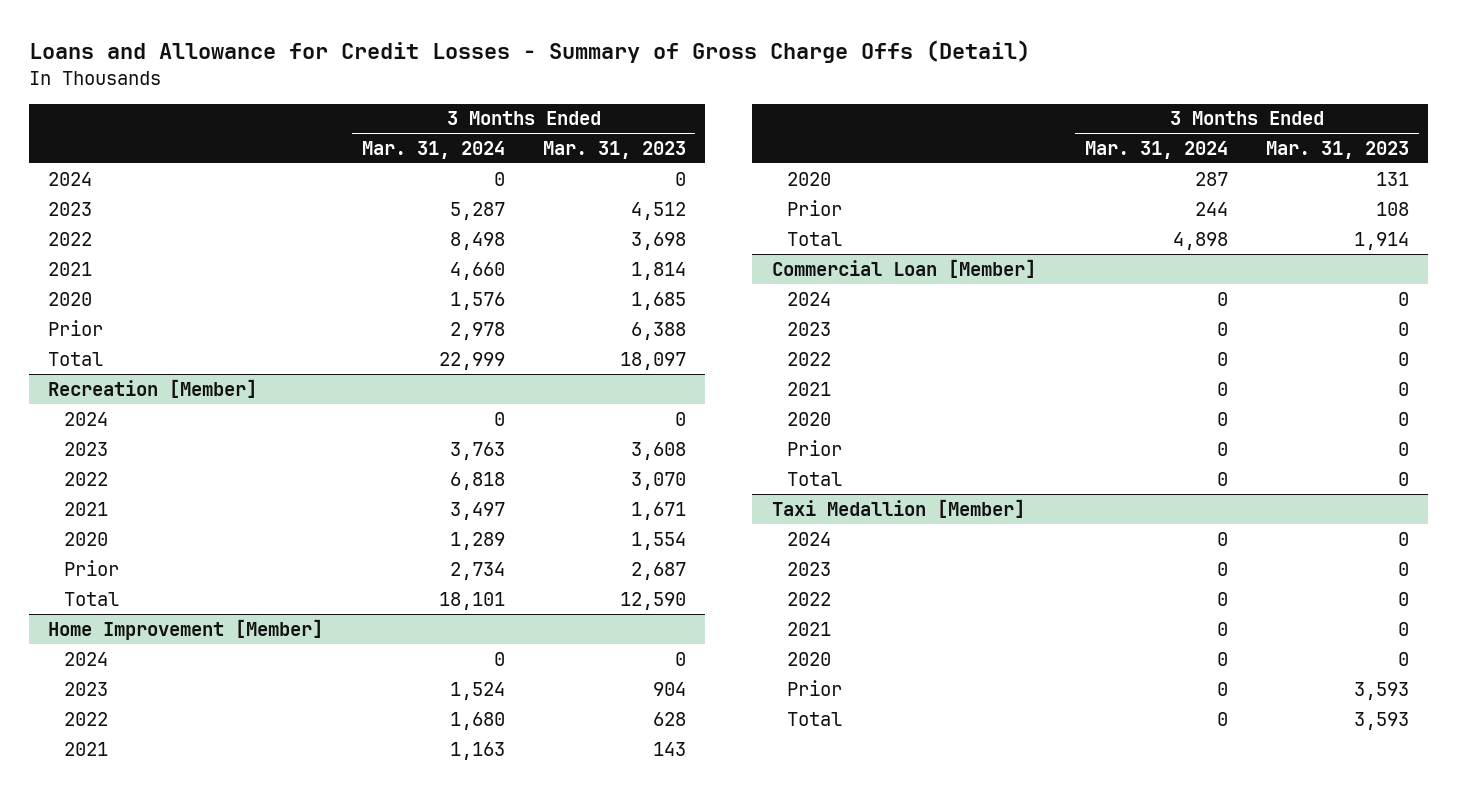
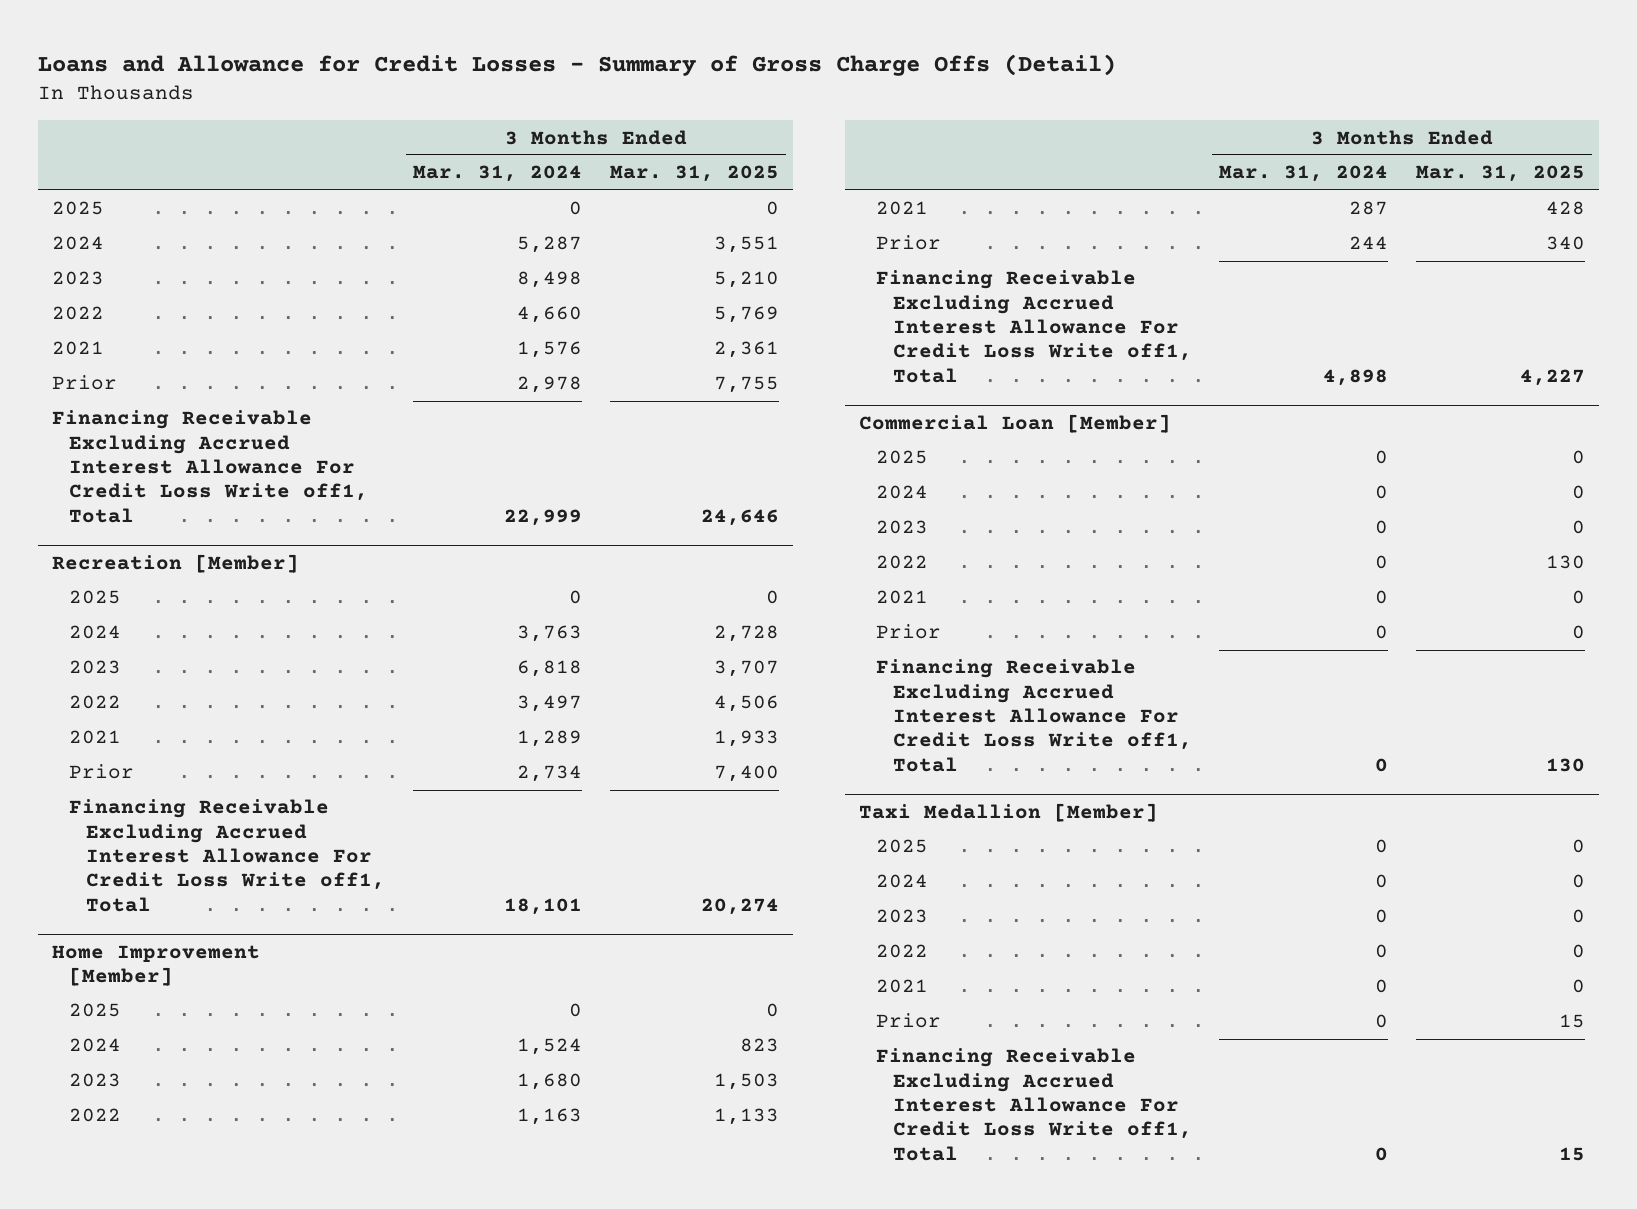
- | 3 Months Ended Mar. 31, 2024 | 3 Months Ended Mar. 31, 2023
+ | 3 Months Ended Mar. 31, 2024 | 3 Months Ended Mar. 31, 2025
- 2024 | 0 | 0
- 2023 | 5,287 | 4,512
- 2022 | 8,498 | 3,698
- 2021 | 4,660 | 1,814
- 2020 | 1,576 | 1,685
+ 2025 | 0 | 0
+ 2024 | 5,287 | 3,551
+ 2023 | 8,498 | 5,210
+ 2022 | 4,660 | 5,769
+ 2021 | 1,576 | 2,361
- Total | 22,999 | 18,097
+ Financing Receivable Excluding Accrued Interest Allowance For Credit Loss Write off1, Total | 22,999 | 24,646
@ Recreation [Member]
- 2024 | 0 | 0
- 2023 | 3,763 | 3,608
- 2022 | 6,818 | 3,070
- 2021 | 3,497 | 1,671
- 2020 | 1,289 | 1,554
+ 2025 | 0 | 0
+ 2024 | 3,763 | 2,728
+ 2023 | 6,818 | 3,707
+ 2022 | 3,497 | 4,506
+ 2021 | 1,289 | 1,933
- Total | 18,101 | 12,590
+ Financing Receivable Excluding Accrued Interest Allowance For Credit Loss Write off1, Total | 18,101 | 20,274
@ Home Improvement [Member]
- 2024 | 0 | 0
- 2023 | 1,524 | 904
- 2022 | 1,680 | 628
- 2021 | 1,163 | 143
- 2020 | 287 | 131
+ 2025 | 0 | 0
+ 2024 | 1,524 | 823
+ 2023 | 1,680 | 1,503
+ 2022 | 1,163 | 1,133
+ 2021 | 287 | 428
- Total | 4,898 | 1,914
+ Financing Receivable Excluding Accrued Interest Allowance For Credit Loss Write off1, Total | 4,898 | 4,227
@ Commercial Loan [Member]
+ 2025 | 0 | 0
- 2020 | 0 | 0
- Total | 0 | 0
+ Financing Receivable Excluding Accrued Interest Allowance For Credit Loss Write off1, Total | 0 | 130
@ Taxi Medallion [Member]
+ 2025 | 0 | 0
- 2020 | 0 | 0
- Total | 0 | 3,593
+ Financing Receivable Excluding Accrued Interest Allowance For Credit Loss Write off1, Total | 0 | 15

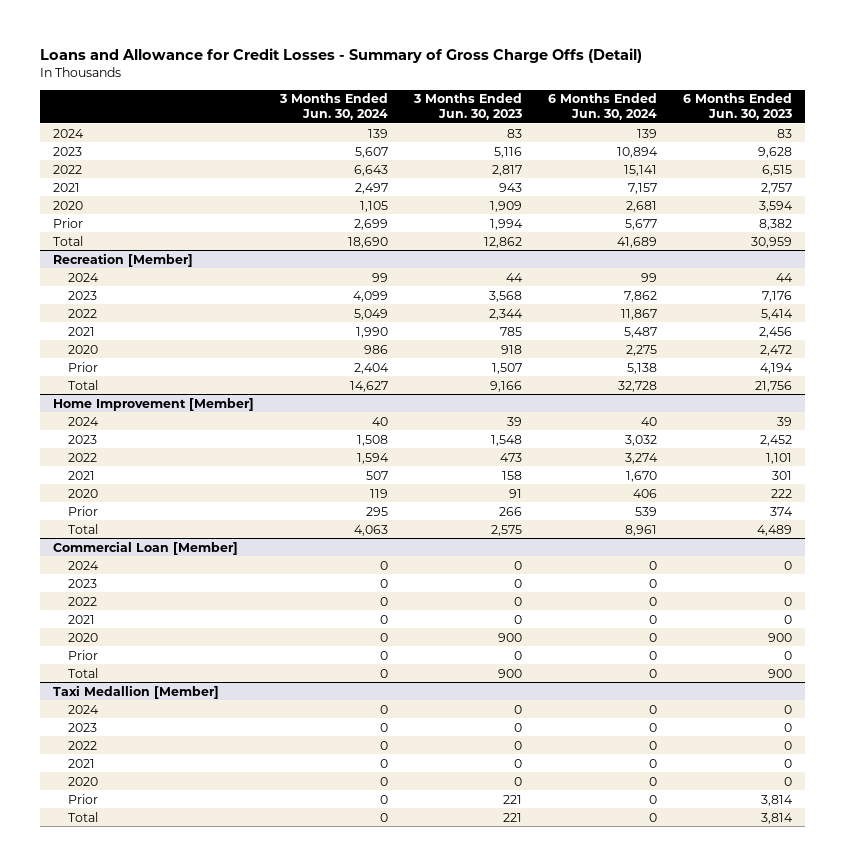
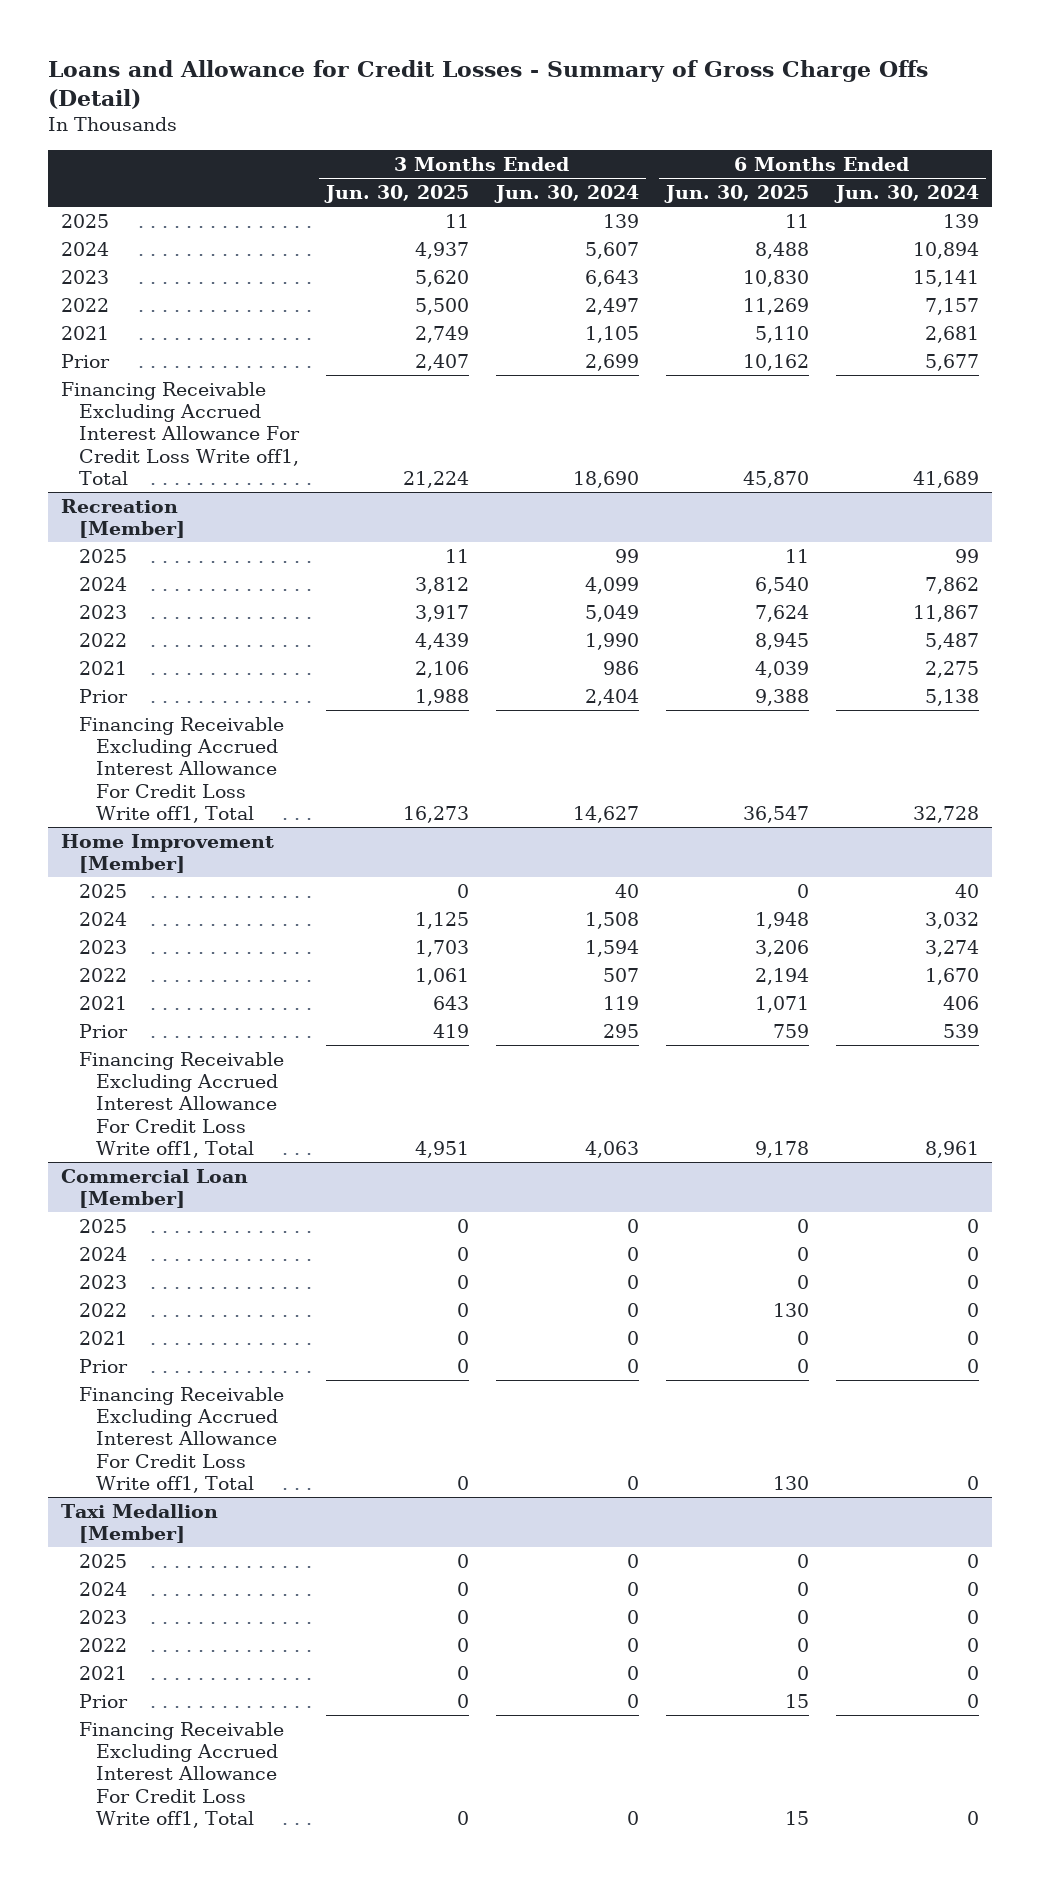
- | 3 Months Ended Jun. 30, 2024 | 3 Months Ended Jun. 30, 2023 | 6 Months Ended Jun. 30, 2024 | 6 Months Ended Jun. 30, 2023
+ | 3 Months Ended Jun. 30, 2025 | 3 Months Ended Jun. 30, 2024 | 6 Months Ended Jun. 30, 2025 | 6 Months Ended Jun. 30, 2024
- 2024 | 139 | 83 | 139 | 83
- 2023 | 5,607 | 5,116 | 10,894 | 9,628
- 2022 | 6,643 | 2,817 | 15,141 | 6,515
- 2021 | 2,497 | 943 | 7,157 | 2,757
- 2020 | 1,105 | 1,909 | 2,681 | 3,594
+ 2025 | 11 | 139 | 11 | 139
+ 2024 | 4,937 | 5,607 | 8,488 | 10,894
+ 2023 | 5,620 | 6,643 | 10,830 | 15,141
+ 2022 | 5,500 | 2,497 | 11,269 | 7,157
+ 2021 | 2,749 | 1,105 | 5,110 | 2,681
- Total | 18,690 | 12,862 | 41,689 | 30,959
+ Financing Receivable Excluding Accrued Interest Allowance For Credit Loss Write off1, Total | 21,224 | 18,690 | 45,870 | 41,689
@ Recreation [Member]
- 2024 | 99 | 44 | 99 | 44
- 2023 | 4,099 | 3,568 | 7,862 | 7,176
- 2022 | 5,049 | 2,344 | 11,867 | 5,414
- 2021 | 1,990 | 785 | 5,487 | 2,456
- 2020 | 986 | 918 | 2,275 | 2,472
+ 2025 | 11 | 99 | 11 | 99
+ 2024 | 3,812 | 4,099 | 6,540 | 7,862
+ 2023 | 3,917 | 5,049 | 7,624 | 11,867
+ 2022 | 4,439 | 1,990 | 8,945 | 5,487
+ 2021 | 2,106 | 986 | 4,039 | 2,275
- Total | 14,627 | 9,166 | 32,728 | 21,756
+ Financing Receivable Excluding Accrued Interest Allowance For Credit Loss Write off1, Total | 16,273 | 14,627 | 36,547 | 32,728
@ Home Improvement [Member]
- 2024 | 40 | 39 | 40 | 39
- 2023 | 1,508 | 1,548 | 3,032 | 2,452
- 2022 | 1,594 | 473 | 3,274 | 1,101
- 2021 | 507 | 158 | 1,670 | 301
- 2020 | 119 | 91 | 406 | 222
+ 2025 | 0 | 40 | 0 | 40
+ 2024 | 1,125 | 1,508 | 1,948 | 3,032
+ 2023 | 1,703 | 1,594 | 3,206 | 3,274
+ 2022 | 1,061 | 507 | 2,194 | 1,670
+ 2021 | 643 | 119 | 1,071 | 406
- Total | 4,063 | 2,575 | 8,961 | 4,489
+ Financing Receivable Excluding Accrued Interest Allowance For Credit Loss Write off1, Total | 4,951 | 4,063 | 9,178 | 8,961
@ Commercial Loan [Member]
+ 2025 | 0 | 0 | 0 | 0
- 2020 | 0 | 900 | 0 | 900
- Total | 0 | 900 | 0 | 900
+ Financing Receivable Excluding Accrued Interest Allowance For Credit Loss Write off1, Total | 0 | 0 | 130 | 0
@ Taxi Medallion [Member]
+ 2025 | 0 | 0 | 0 | 0
- 2020 | 0 | 0 | 0 | 0
- Total | 0 | 221 | 0 | 3,814
+ Financing Receivable Excluding Accrued Interest Allowance For Credit Loss Write off1, Total | 0 | 0 | 15 | 0

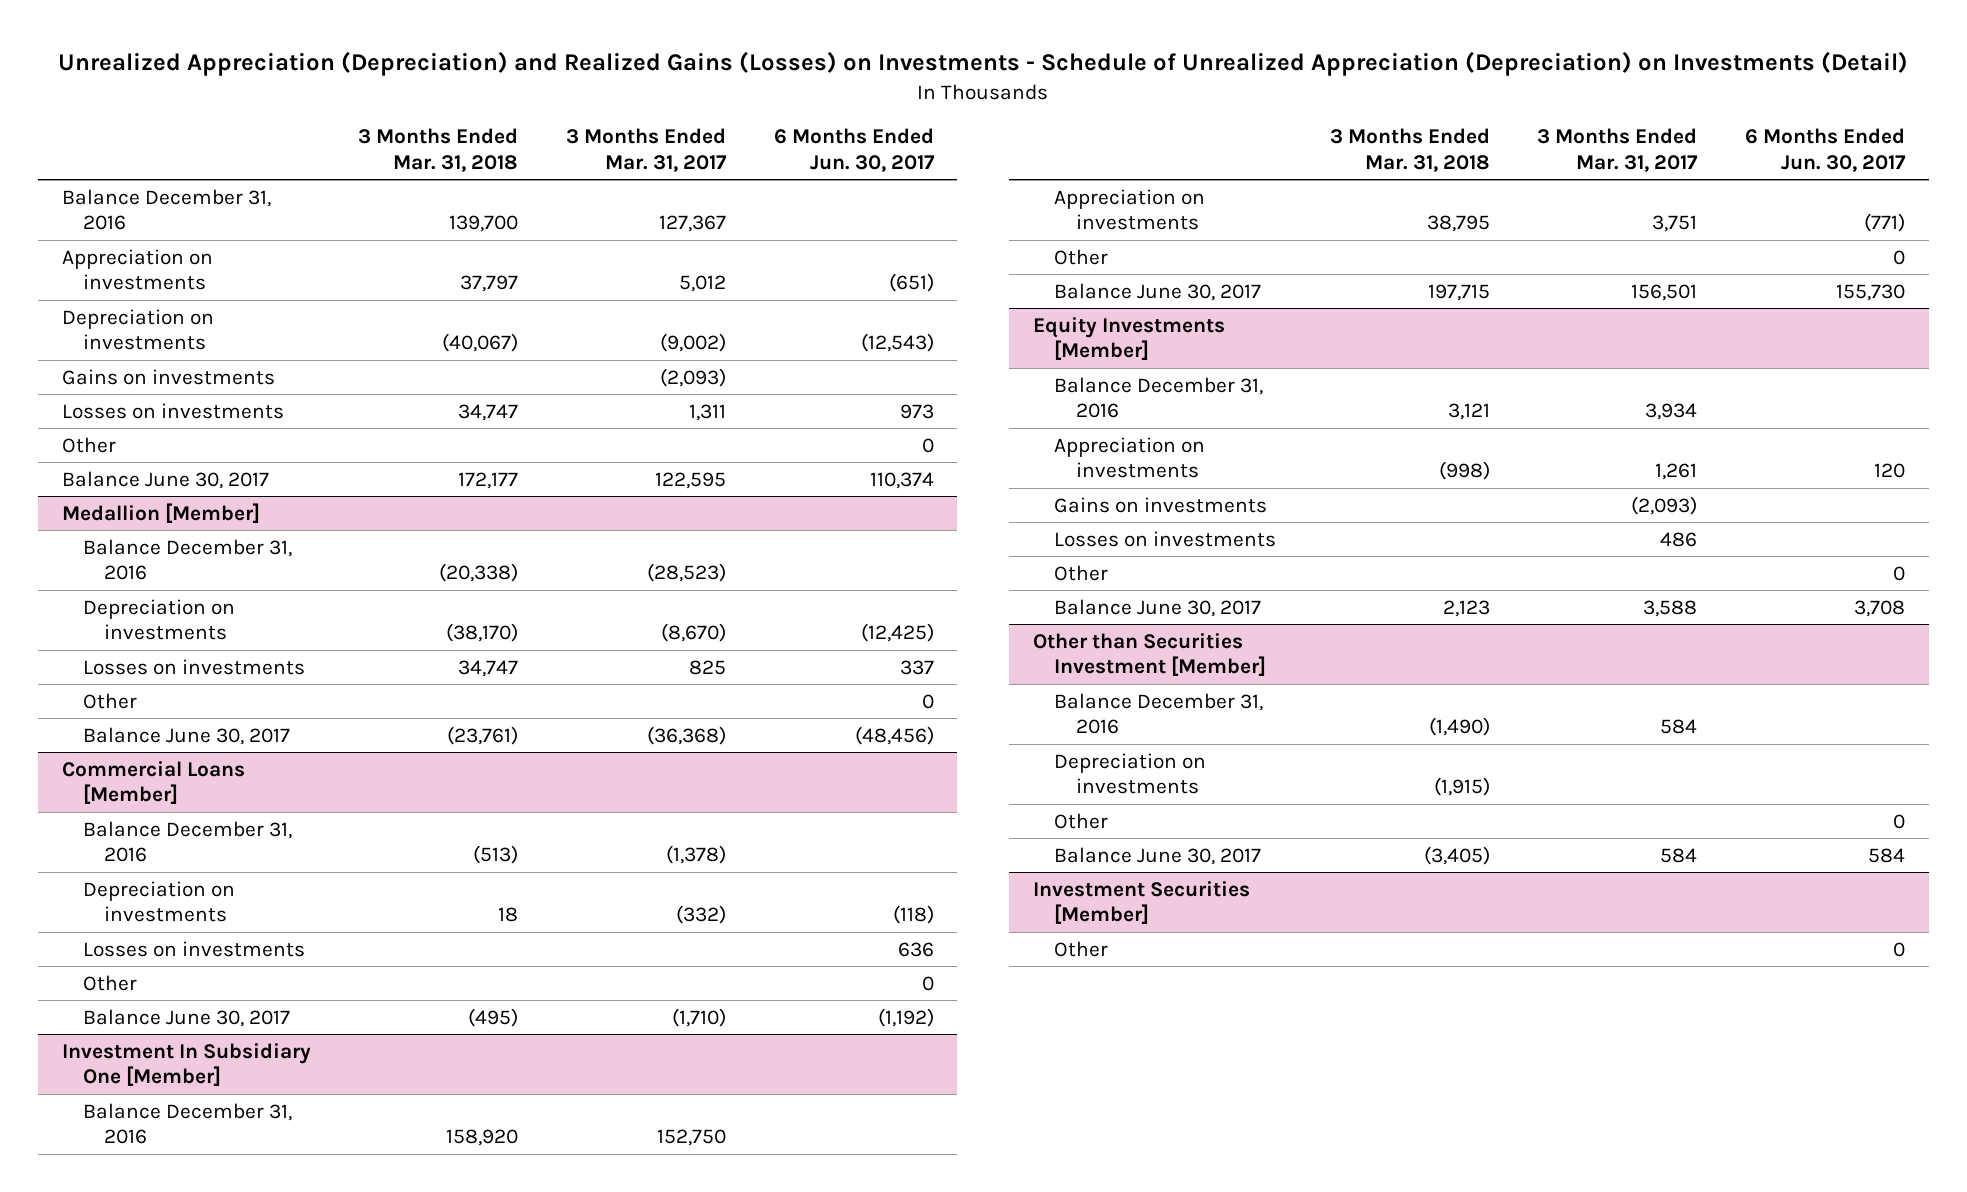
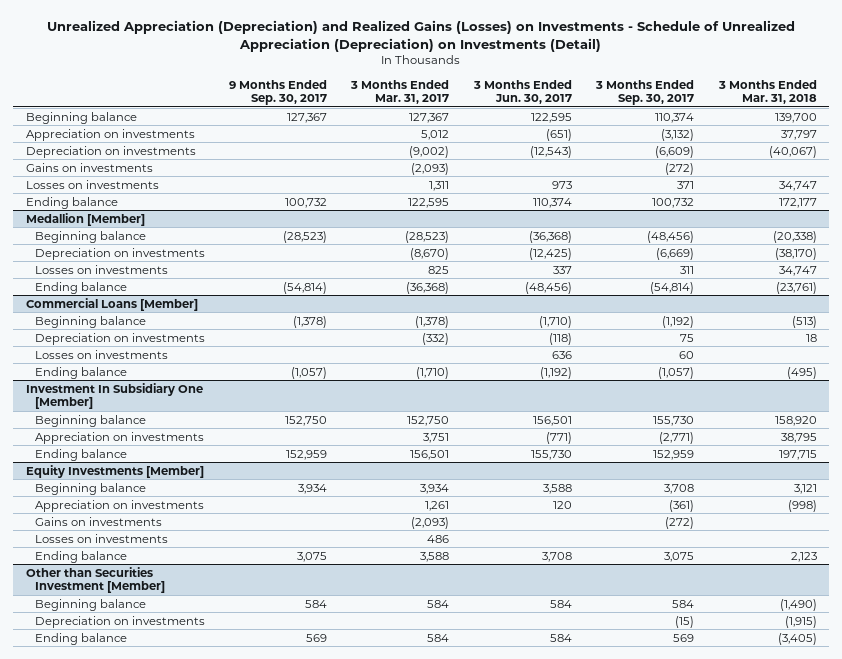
- | 3 Months Ended Mar. 31, 2018 | 3 Months Ended Mar. 31, 2017 | 6 Months Ended Jun. 30, 2017
+ | 9 Months Ended Sep. 30, 2017 | 3 Months Ended Mar. 31, 2017 | 3 Months Ended Jun. 30, 2017 | 3 Months Ended Sep. 30, 2017 | 3 Months Ended Mar. 31, 2018
- Balance December 31, 2016 | 139,700 | 127,367 |
+ Beginning balance | 127,367 | 127,367 | 122,595 | 110,374 | 139,700
- Other | | | 0
- Balance June 30, 2017 | 172,177 | 122,595 | 110,374
+ Ending balance | 100,732 | 122,595 | 110,374 | 100,732 | 172,177
@ Medallion [Member]
- Balance December 31, 2016 | (20,338) | (28,523) |
+ Beginning balance | (28,523) | (28,523) | (36,368) | (48,456) | (20,338)
- Other | | | 0
- Balance June 30, 2017 | (23,761) | (36,368) | (48,456)
+ Ending balance | (54,814) | (36,368) | (48,456) | (54,814) | (23,761)
@ Commercial Loans [Member]
- Balance December 31, 2016 | (513) | (1,378) |
+ Beginning balance | (1,378) | (1,378) | (1,710) | (1,192) | (513)
- Other | | | 0
- Balance June 30, 2017 | (495) | (1,710) | (1,192)
+ Ending balance | (1,057) | (1,710) | (1,192) | (1,057) | (495)
@ Investment In Subsidiary One [Member]
- Balance December 31, 2016 | 158,920 | 152,750 |
+ Beginning balance | 152,750 | 152,750 | 156,501 | 155,730 | 158,920
- Other | | | 0
- Balance June 30, 2017 | 197,715 | 156,501 | 155,730
+ Ending balance | 152,959 | 156,501 | 155,730 | 152,959 | 197,715
@ Equity Investments [Member]
- Balance December 31, 2016 | 3,121 | 3,934 |
+ Beginning balance | 3,934 | 3,934 | 3,588 | 3,708 | 3,121
- Other | | | 0
- Balance June 30, 2017 | 2,123 | 3,588 | 3,708
+ Ending balance | 3,075 | 3,588 | 3,708 | 3,075 | 2,123
@ Other than Securities Investment [Member]
- Balance December 31, 2016 | (1,490) | 584 |
+ Beginning balance | 584 | 584 | 584 | 584 | (1,490)
- Other | | | 0
- Balance June 30, 2017 | (3,405) | 584 | 584
- Investment Securities [Member]
- Other | | | 0
@ Other than Securities Investment [Member]
+ Ending balance | 569 | 584 | 584 | 569 | (3,405)

